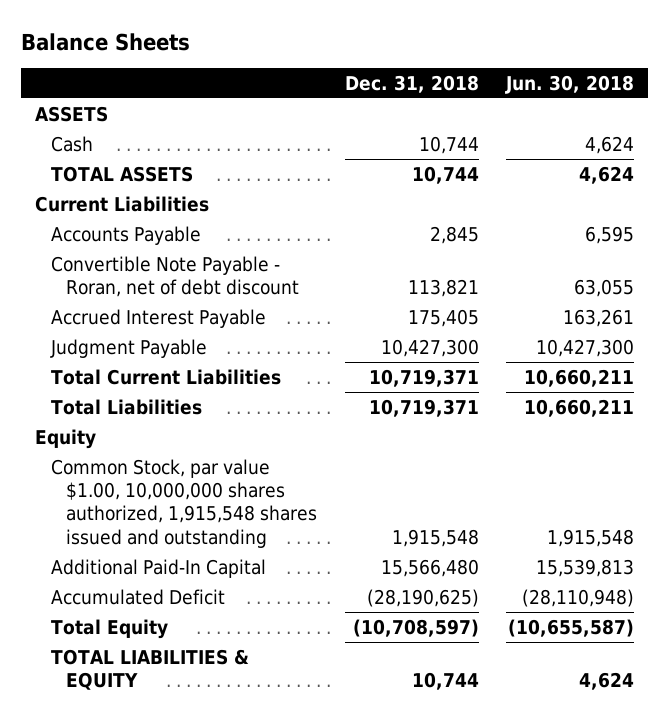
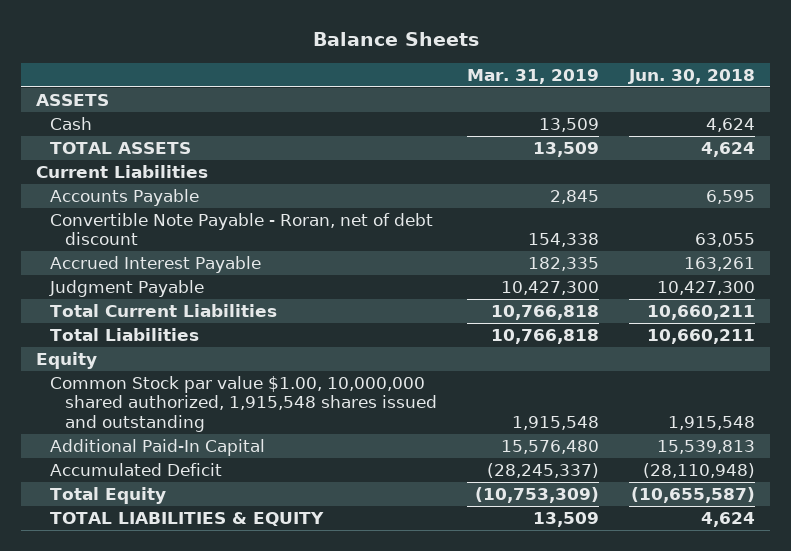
- | Dec. 31, 2018 | Jun. 30, 2018
+ | Mar. 31, 2019 | Jun. 30, 2018
- Common Stock, par value $1.00, 10,000,000 shares authorized, 1,915,548 shares issued and outstanding | 1,915,548 | 1,915,548
+ Common Stock par value $1.00, 10,000,000 shared authorized, 1,915,548 shares issued and outstanding | 1,915,548 | 1,915,548

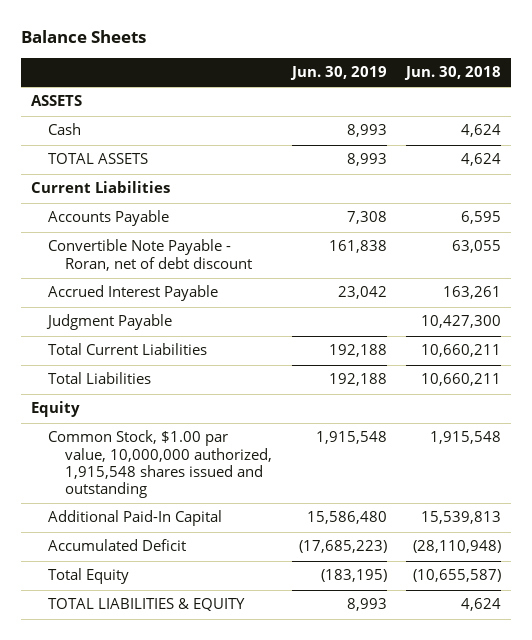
- | Mar. 31, 2019 | Jun. 30, 2018
+ | Jun. 30, 2019 | Jun. 30, 2018
- Common Stock par value $1.00, 10,000,000 shared authorized, 1,915,548 shares issued and outstanding | 1,915,548 | 1,915,548
+ Common Stock, $1.00 par value, 10,000,000 authorized, 1,915,548 shares issued and outstanding | 1,915,548 | 1,915,548

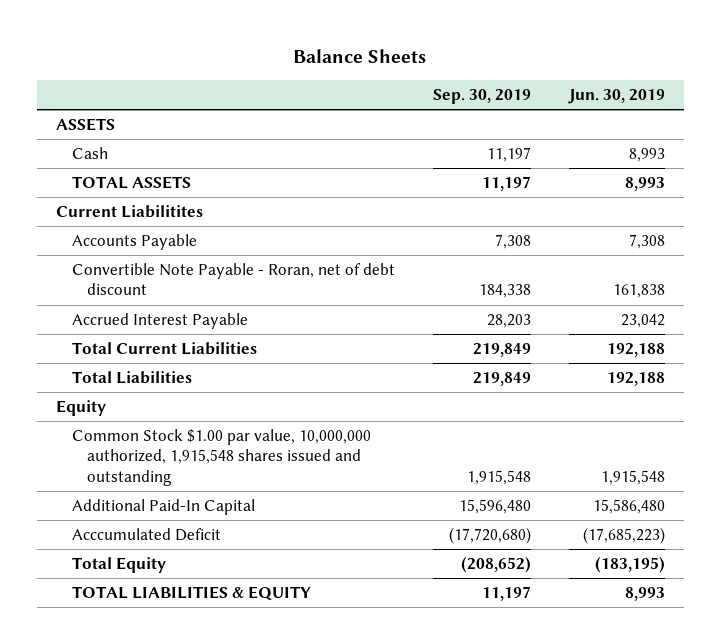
- | Jun. 30, 2019 | Jun. 30, 2018
+ | Sep. 30, 2019 | Jun. 30, 2019
- Current Liabilities
+ Current Liabilitites
- Judgment Payable | | 10,427,300
- Common Stock, $1.00 par value, 10,000,000 authorized, 1,915,548 shares issued and outstanding | 1,915,548 | 1,915,548
+ Common Stock $1.00 par value, 10,000,000 authorized, 1,915,548 shares issued and outstanding | 1,915,548 | 1,915,548
- Accumulated Deficit | (17,685,223) | (28,110,948)
+ Acccumulated Deficit | (17,720,680) | (17,685,223)

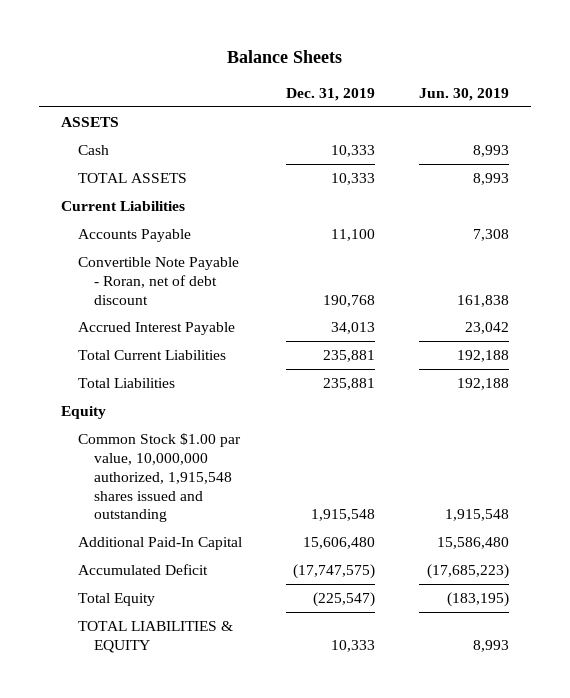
- | Sep. 30, 2019 | Jun. 30, 2019
+ | Dec. 31, 2019 | Jun. 30, 2019
- Current Liabilitites
+ Current Liabilities
- Acccumulated Deficit | (17,720,680) | (17,685,223)
+ Accumulated Deficit | (17,747,575) | (17,685,223)

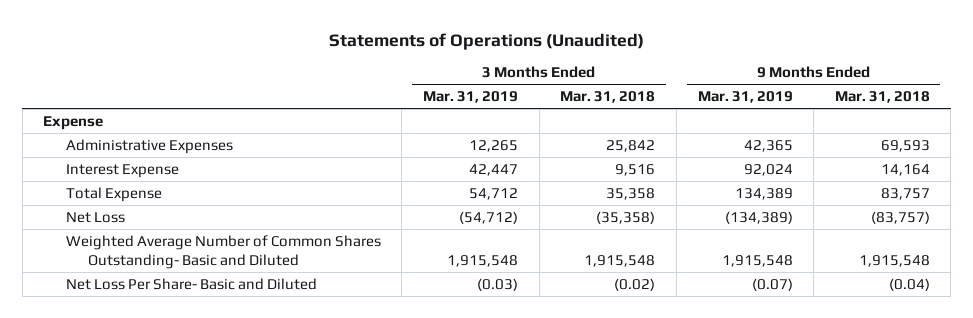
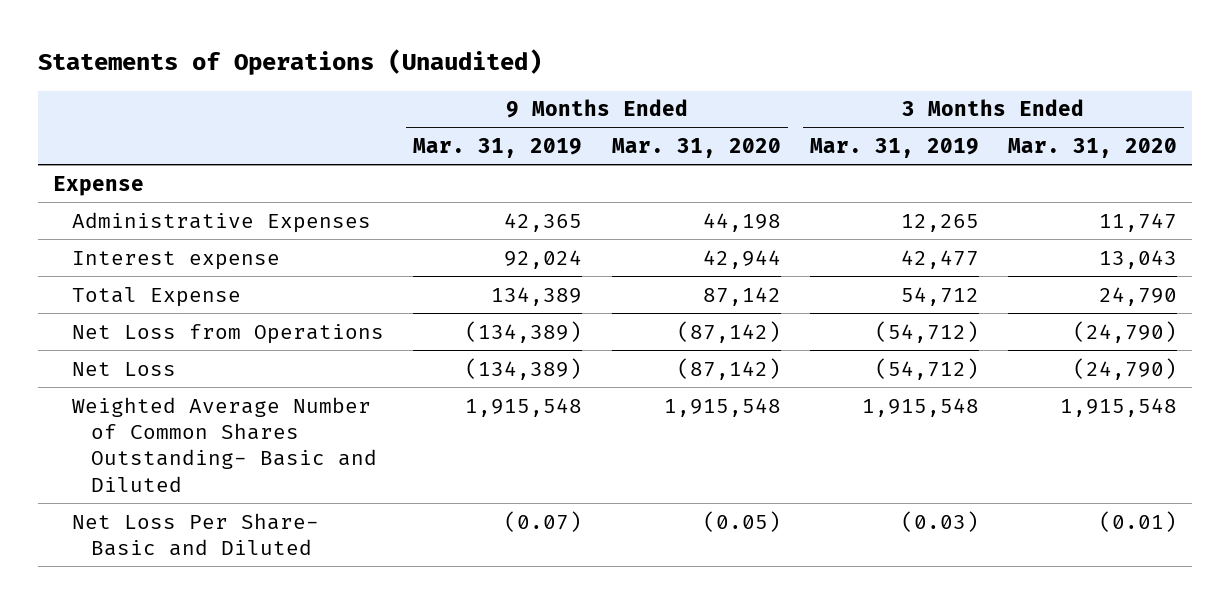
- | 3 Months Ended Mar. 31, 2019 | 3 Months Ended Mar. 31, 2018 | 9 Months Ended Mar. 31, 2019 | 9 Months Ended Mar. 31, 2018
+ | 9 Months Ended Mar. 31, 2019 | 9 Months Ended Mar. 31, 2020 | 3 Months Ended Mar. 31, 2019 | 3 Months Ended Mar. 31, 2020
- Interest Expense | 42,447 | 9,516 | 92,024 | 14,164
+ Interest expense | 92,024 | 42,944 | 42,477 | 13,043
+ Net Loss from Operations | (134,389) | (87,142) | (54,712) | (24,790)

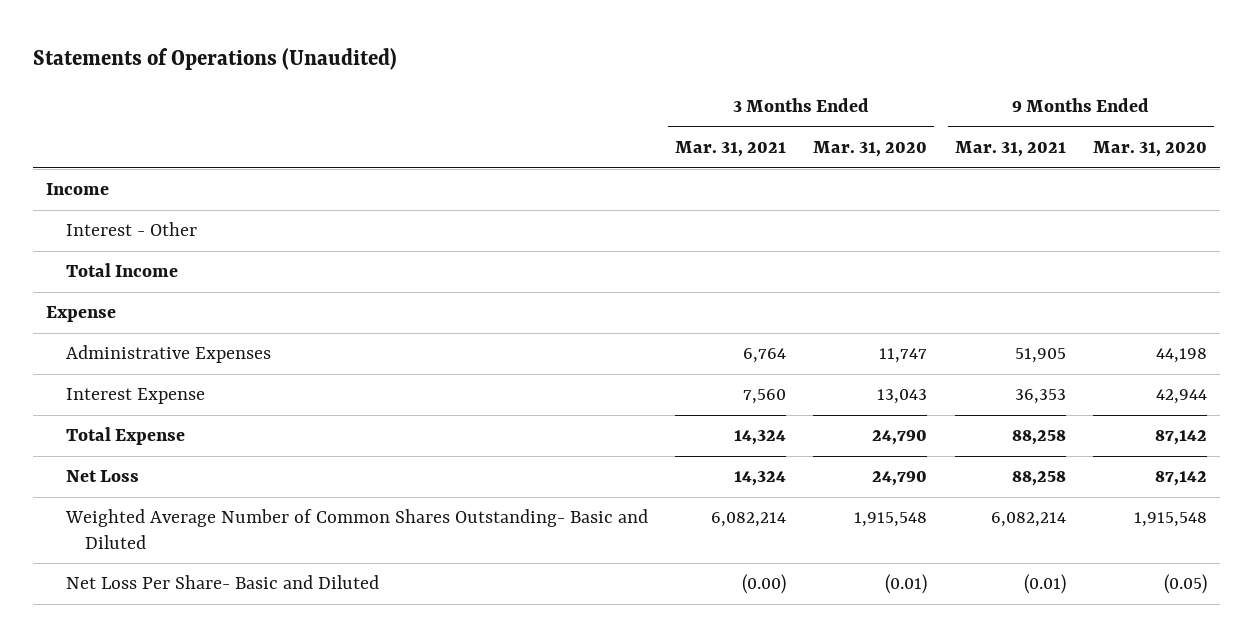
- | 9 Months Ended Mar. 31, 2019 | 9 Months Ended Mar. 31, 2020 | 3 Months Ended Mar. 31, 2019 | 3 Months Ended Mar. 31, 2020
+ | 3 Months Ended Mar. 31, 2021 | 3 Months Ended Mar. 31, 2020 | 9 Months Ended Mar. 31, 2021 | 9 Months Ended Mar. 31, 2020
+ Income
+ Interest - Other
+ Total Income
- Interest expense | 92,024 | 42,944 | 42,477 | 13,043
+ Interest Expense | 7,560 | 13,043 | 36,353 | 42,944
- Net Loss from Operations | (134,389) | (87,142) | (54,712) | (24,790)
- Net Loss | (134,389) | (87,142) | (54,712) | (24,790)
+ Net Loss | 14,324 | 24,790 | 88,258 | 87,142

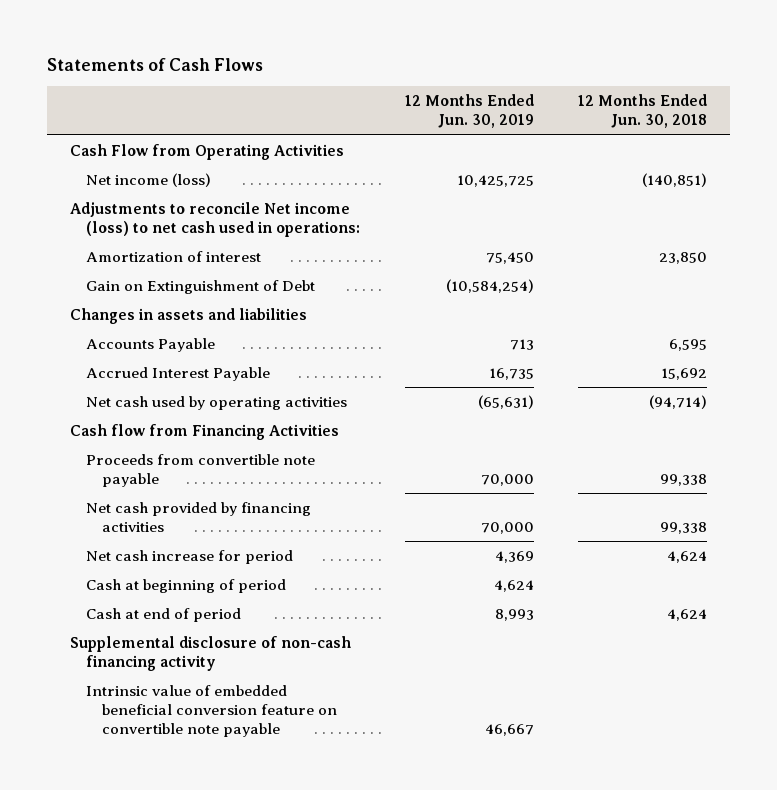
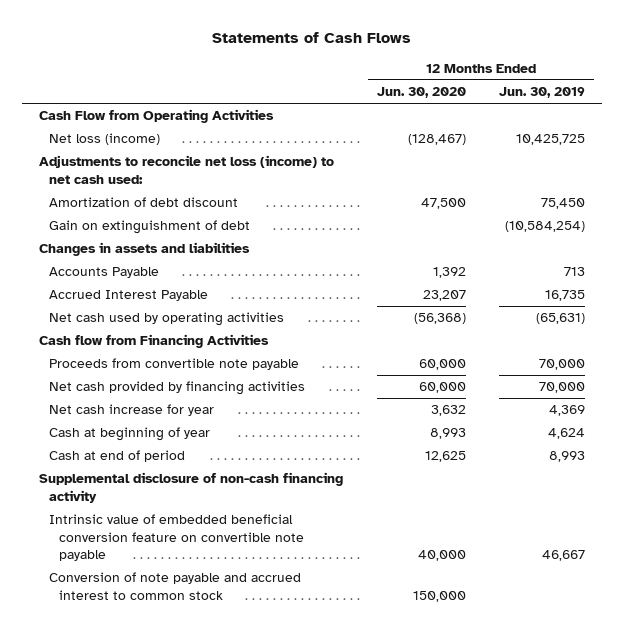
- | 12 Months Ended Jun. 30, 2019 | 12 Months Ended Jun. 30, 2018
+ | 12 Months Ended Jun. 30, 2020 | 12 Months Ended Jun. 30, 2019
- Net income (loss) | 10,425,725 | (140,851)
- Adjustments to reconcile Net income (loss) to net cash used in operations:
- Amortization of interest | 75,450 | 23,850
- Gain on Extinguishment of Debt | (10,584,254) |
+ Net loss (income) | (128,467) | 10,425,725
+ Adjustments to reconcile net loss (income) to net cash used:
+ Amortization of debt discount | 47,500 | 75,450
+ Gain on extinguishment of debt | | (10,584,254)
- Net cash increase for period | 4,369 | 4,624
- Cash at beginning of period | 4,624 |
+ Net cash increase for year | 3,632 | 4,369
+ Cash at beginning of year | 8,993 | 4,624
+ Conversion of note payable and accrued interest to common stock | 150,000 |

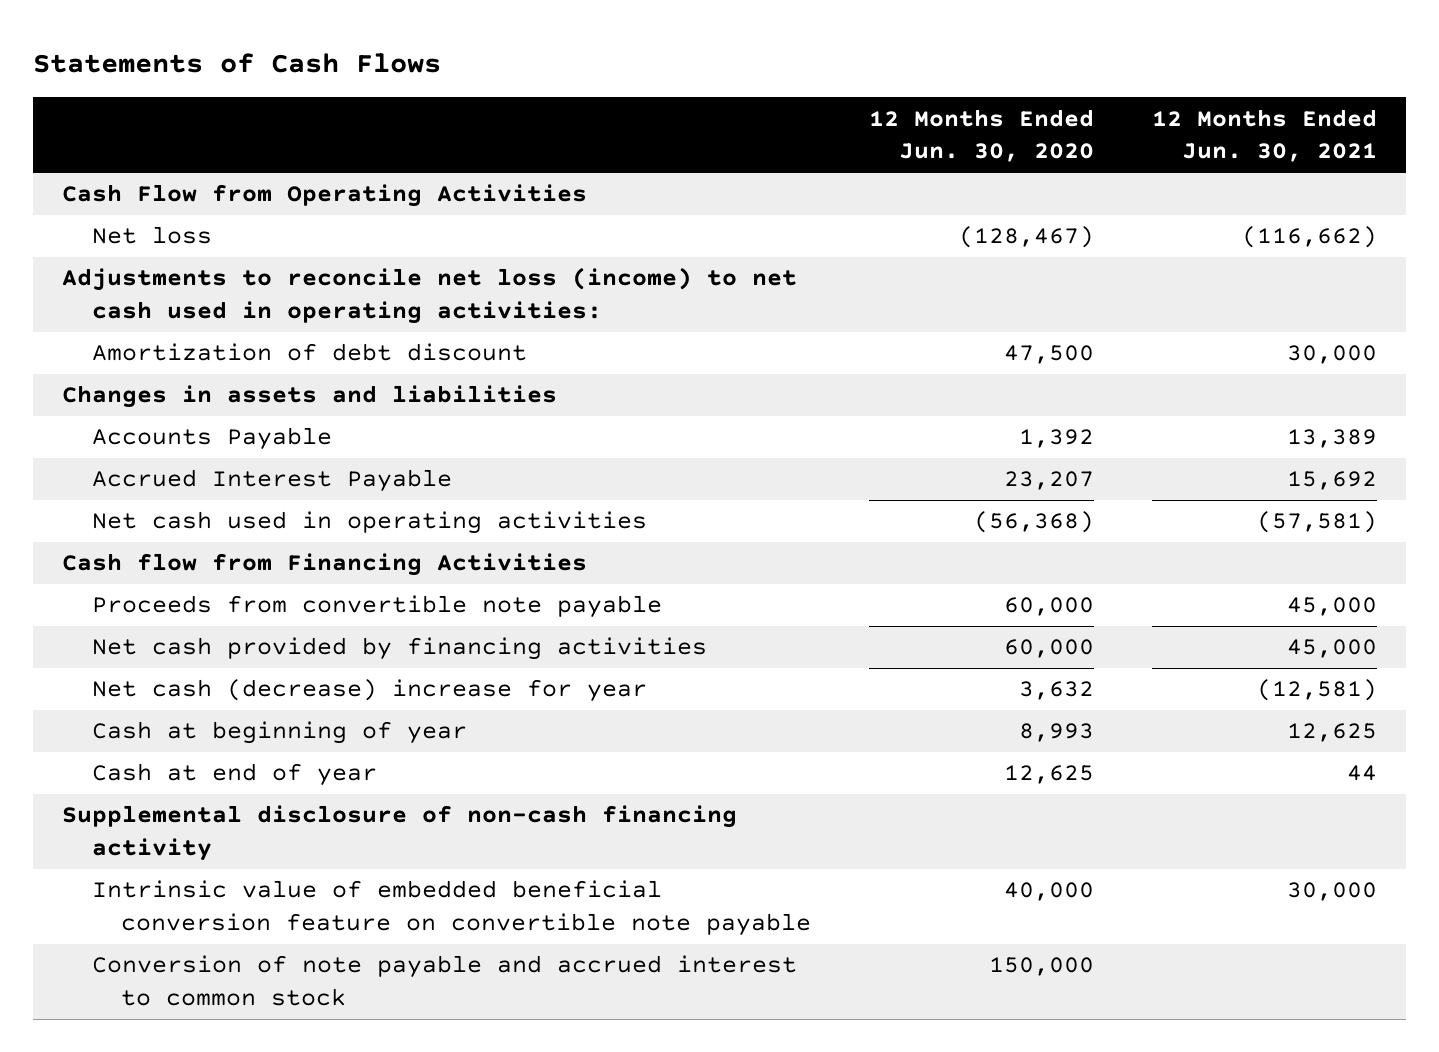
- | 12 Months Ended Jun. 30, 2020 | 12 Months Ended Jun. 30, 2019
+ | 12 Months Ended Jun. 30, 2020 | 12 Months Ended Jun. 30, 2021
- Net loss (income) | (128,467) | 10,425,725
- Adjustments to reconcile net loss (income) to net cash used:
+ Net loss | (128,467) | (116,662)
+ Adjustments to reconcile net loss (income) to net cash used in operating activities:
- Gain on extinguishment of debt | | (10,584,254)
- Net cash used by operating activities | (56,368) | (65,631)
+ Net cash used in operating activities | (56,368) | (57,581)
- Net cash increase for year | 3,632 | 4,369
+ Net cash (decrease) increase for year | 3,632 | (12,581)
- Cash at end of period | 12,625 | 8,993
+ Cash at end of year | 12,625 | 44

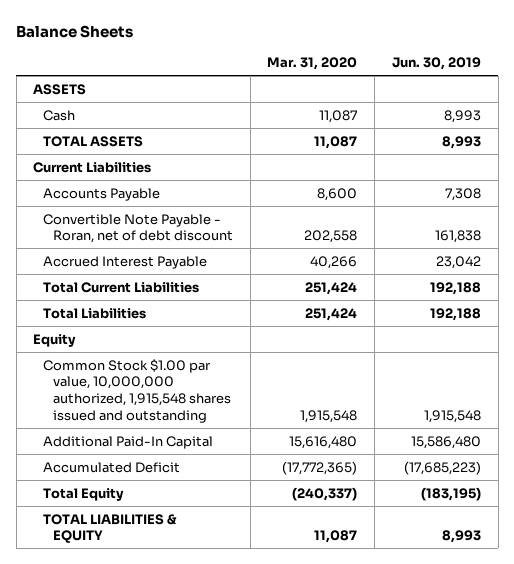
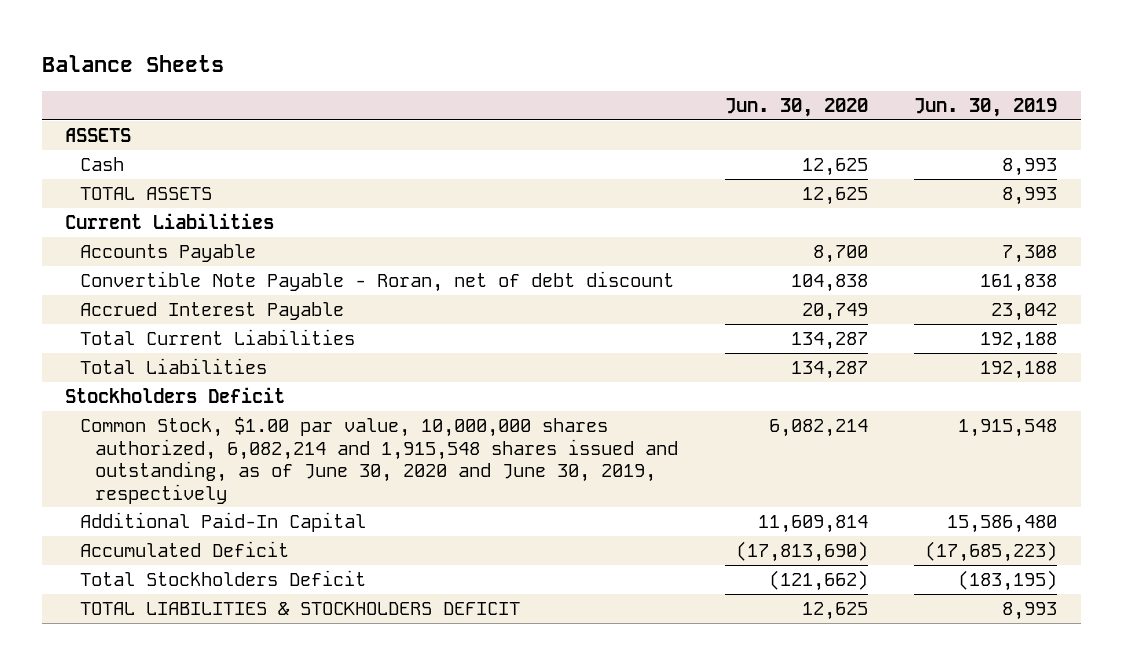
- | Mar. 31, 2020 | Jun. 30, 2019
+ | Jun. 30, 2020 | Jun. 30, 2019
- Equity
- Common Stock $1.00 par value, 10,000,000 authorized, 1,915,548 shares issued and outstanding | 1,915,548 | 1,915,548
+ Stockholders Deficit
+ Common Stock, $1.00 par value, 10,000,000 shares authorized, 6,082,214 and 1,915,548 shares issued and outstanding, as of June 30, 2020 and June 30, 2019, respectively | 6,082,214 | 1,915,548
- Total Equity | (240,337) | (183,195)
- TOTAL LIABILITIES & EQUITY | 11,087 | 8,993
+ Total Stockholders Deficit | (121,662) | (183,195)
+ TOTAL LIABILITIES & STOCKHOLDERS DEFICIT | 12,625 | 8,993

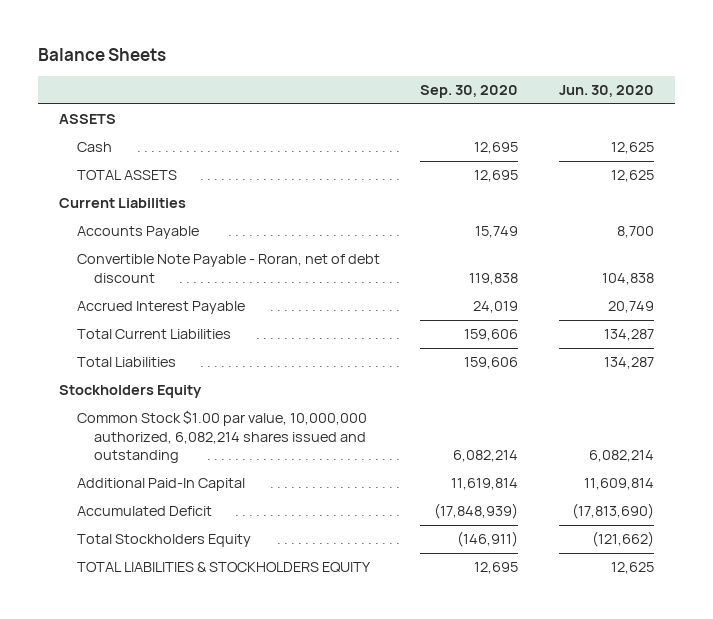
- | Jun. 30, 2020 | Jun. 30, 2019
+ | Sep. 30, 2020 | Jun. 30, 2020
- Stockholders Deficit
- Common Stock, $1.00 par value, 10,000,000 shares authorized, 6,082,214 and 1,915,548 shares issued and outstanding, as of June 30, 2020 and June 30, 2019, respectively | 6,082,214 | 1,915,548
+ Stockholders Equity
+ Common Stock $1.00 par value, 10,000,000 authorized, 6,082,214 shares issued and outstanding | 6,082,214 | 6,082,214
- Total Stockholders Deficit | (121,662) | (183,195)
- TOTAL LIABILITIES & STOCKHOLDERS DEFICIT | 12,625 | 8,993
+ Total Stockholders Equity | (146,911) | (121,662)
+ TOTAL LIABILITIES & STOCKHOLDERS EQUITY | 12,695 | 12,625

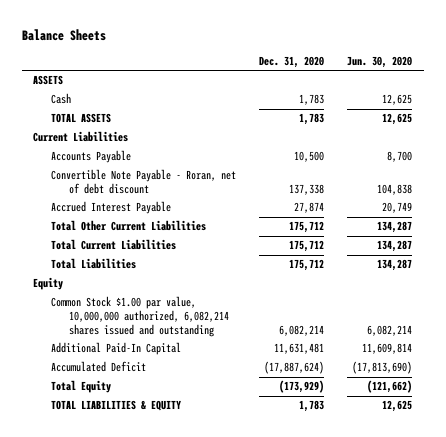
- | Sep. 30, 2020 | Jun. 30, 2020
+ | Dec. 31, 2020 | Jun. 30, 2020
+ Total Other Current Liabilities | 175,712 | 134,287
- Stockholders Equity
+ Equity
- Total Stockholders Equity | (146,911) | (121,662)
- TOTAL LIABILITIES & STOCKHOLDERS EQUITY | 12,695 | 12,625
+ Total Equity | (173,929) | (121,662)
+ TOTAL LIABILITIES & EQUITY | 1,783 | 12,625

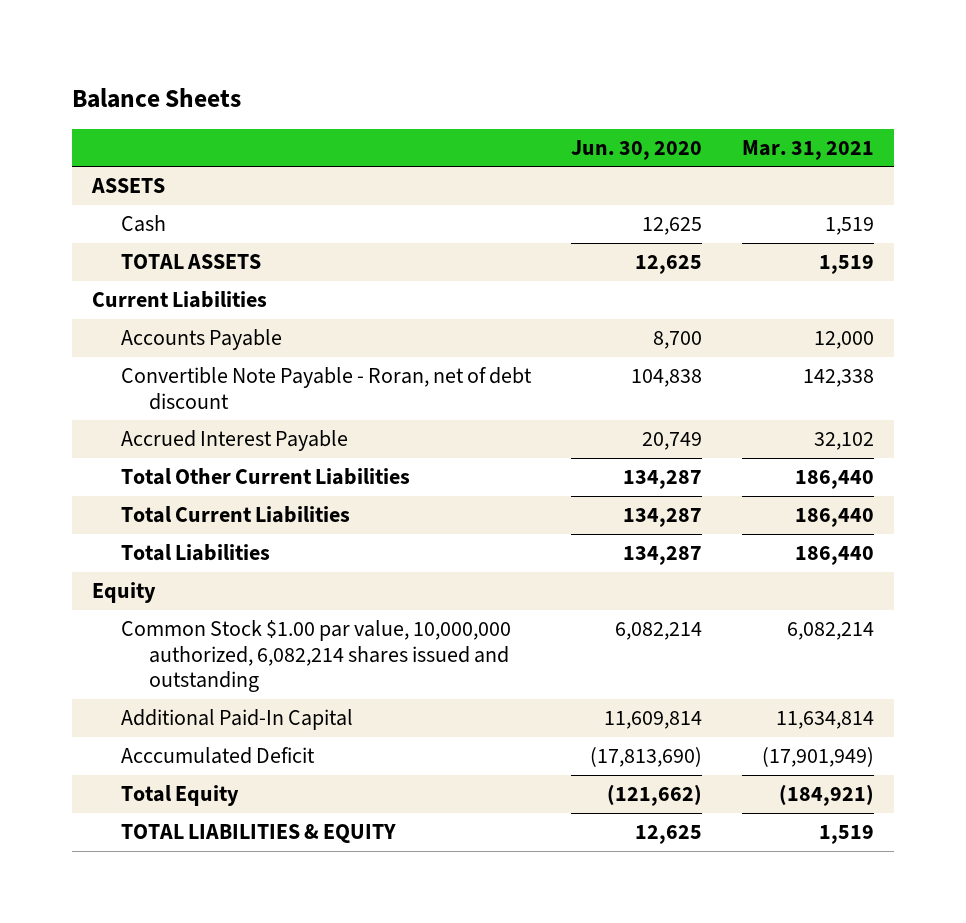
- | Dec. 31, 2020 | Jun. 30, 2020
+ | Jun. 30, 2020 | Mar. 31, 2021
- Accumulated Deficit | (17,887,624) | (17,813,690)
+ Acccumulated Deficit | (17,813,690) | (17,901,949)

